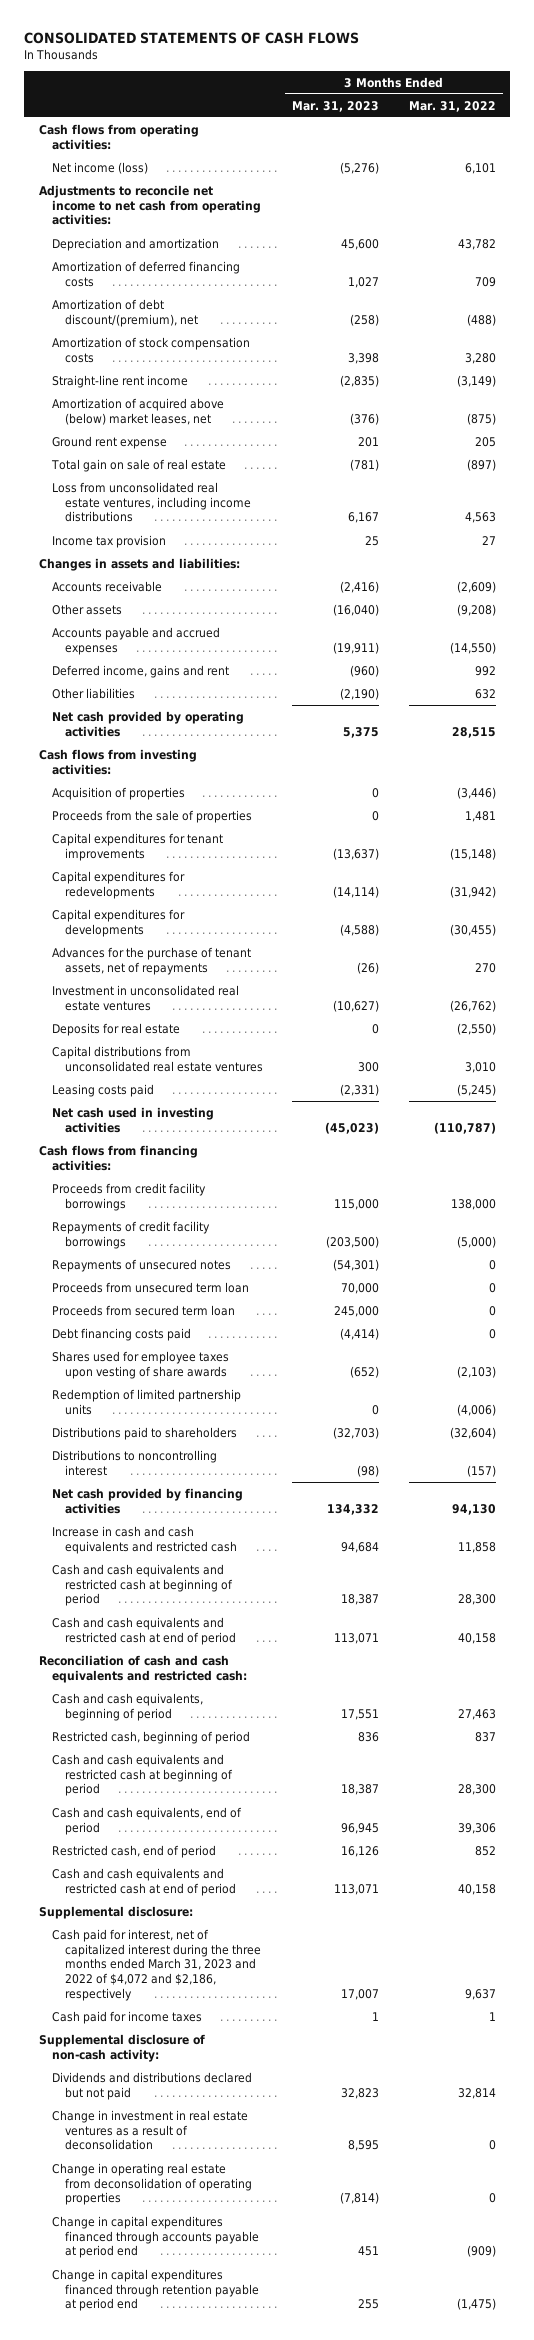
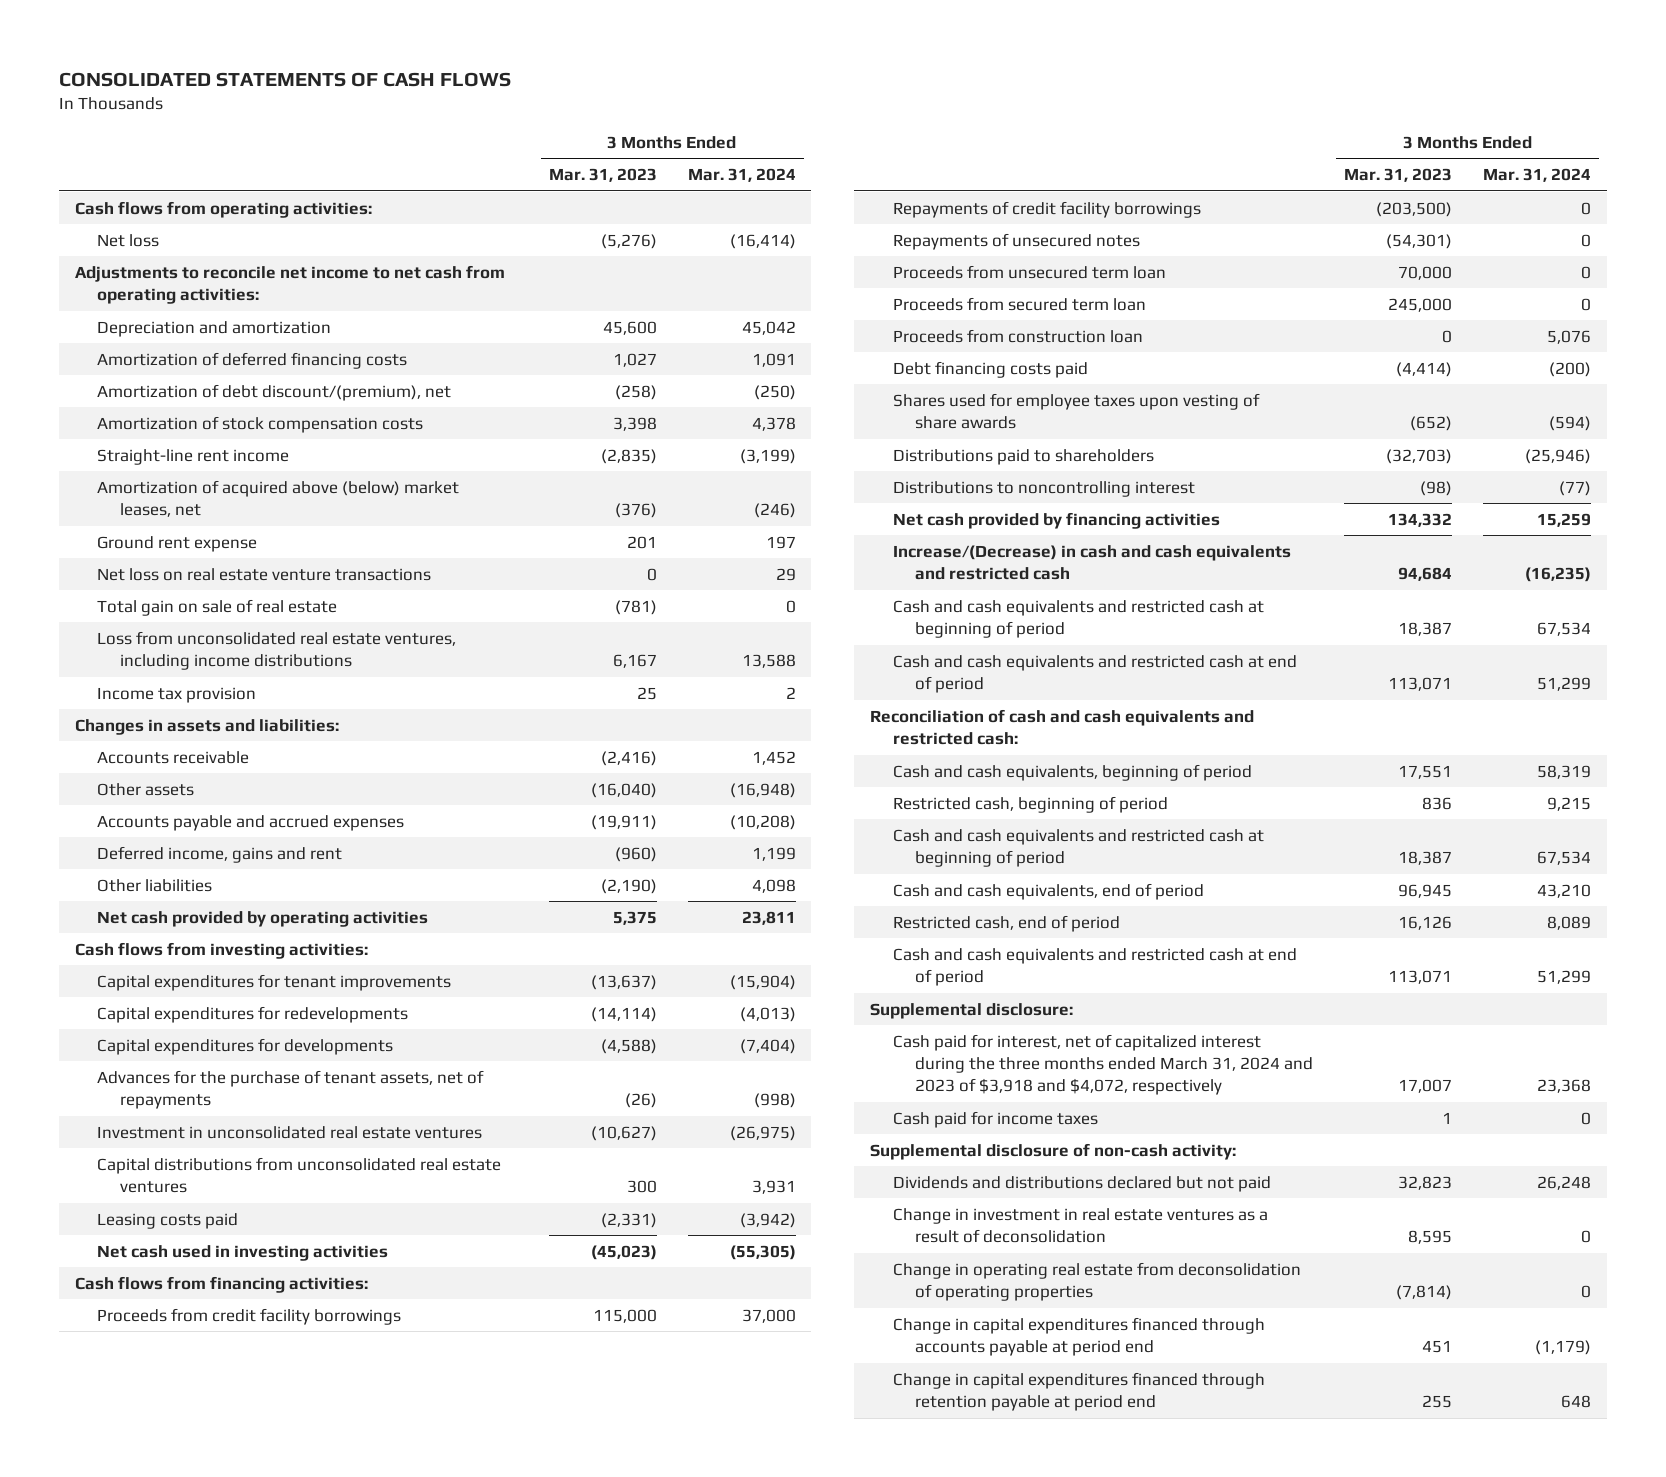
- | 3 Months Ended Mar. 31, 2023 | 3 Months Ended Mar. 31, 2022
+ | 3 Months Ended Mar. 31, 2023 | 3 Months Ended Mar. 31, 2024
- Net income (loss) | (5,276) | 6,101
+ Net loss | (5,276) | (16,414)
+ Net loss on real estate venture transactions | 0 | 29
- Acquisition of properties | 0 | (3,446)
- Proceeds from the sale of properties | 0 | 1,481
- Deposits for real estate | 0 | (2,550)
+ Proceeds from construction loan | 0 | 5,076
- Redemption of limited partnership units | 0 | (4,006)
- Increase in cash and cash equivalents and restricted cash | 94,684 | 11,858
+ Increase/(Decrease) in cash and cash equivalents and restricted cash | 94,684 | (16,235)
- Cash paid for interest, net of capitalized interest during the three months ended March 31, 2023 and 2022 of $4,072 and $2,186, respectively | 17,007 | 9,637
+ Cash paid for interest, net of capitalized interest during the three months ended March 31, 2024 and 2023 of $3,918 and $4,072, respectively | 17,007 | 23,368

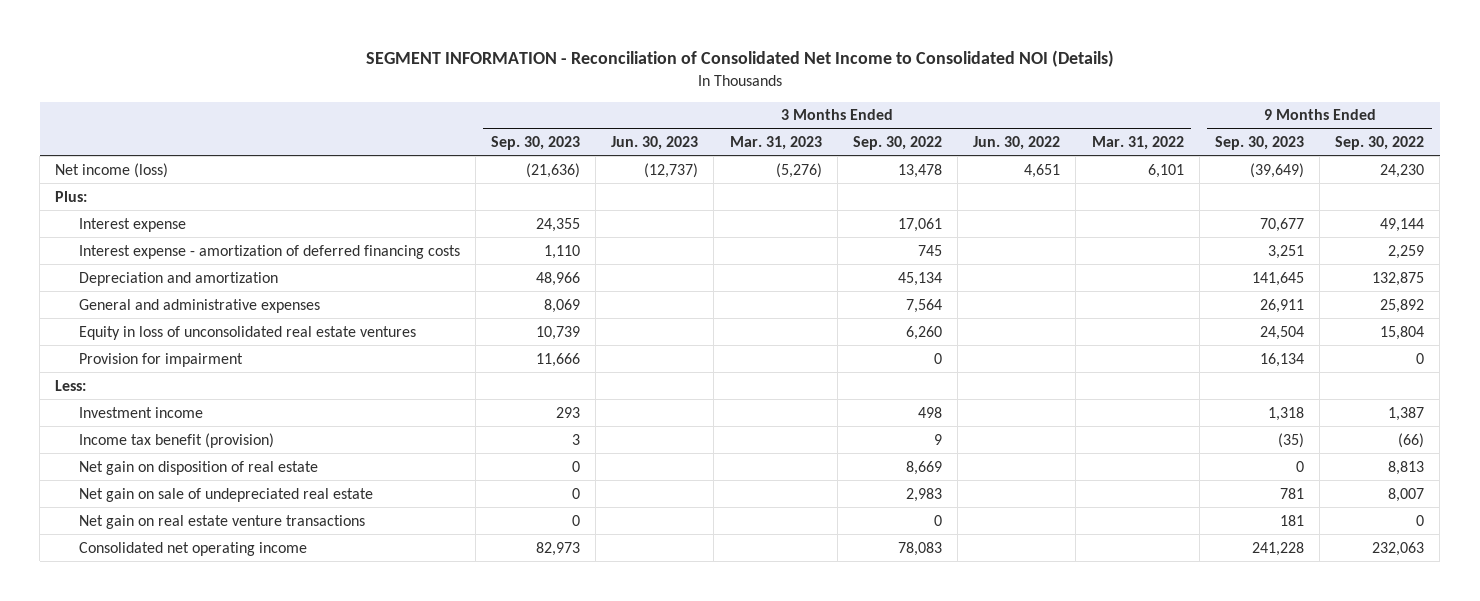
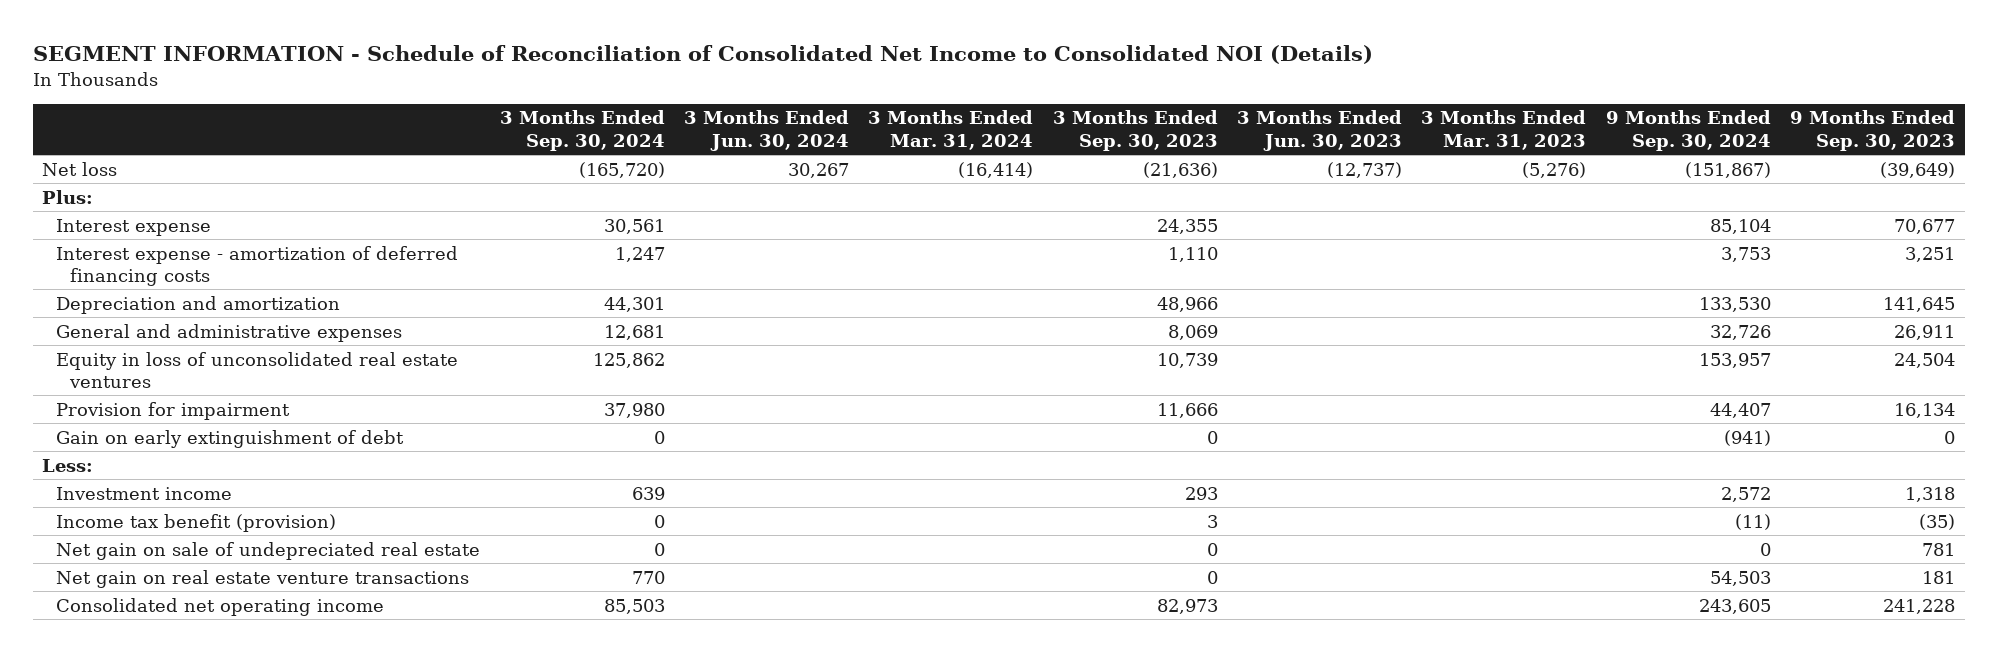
- SEGMENT INFORMATION - Reconciliation of Consolidated Net Income to Consolidated NOI (Details)
+ SEGMENT INFORMATION - Schedule of Reconciliation of Consolidated Net Income to Consolidated NOI (Details)
- | 3 Months Ended Sep. 30, 2023 | 3 Months Ended Jun. 30, 2023 | 3 Months Ended Mar. 31, 2023 | 3 Months Ended Sep. 30, 2022 | 3 Months Ended Jun. 30, 2022 | 3 Months Ended Mar. 31, 2022 | 9 Months Ended Sep. 30, 2023 | 9 Months Ended Sep. 30, 2022
+ | 3 Months Ended Sep. 30, 2024 | 3 Months Ended Jun. 30, 2024 | 3 Months Ended Mar. 31, 2024 | 3 Months Ended Sep. 30, 2023 | 3 Months Ended Jun. 30, 2023 | 3 Months Ended Mar. 31, 2023 | 9 Months Ended Sep. 30, 2024 | 9 Months Ended Sep. 30, 2023
- Net income (loss) | (21,636) | (12,737) | (5,276) | 13,478 | 4,651 | 6,101 | (39,649) | 24,230
+ Net loss | (165,720) | 30,267 | (16,414) | (21,636) | (12,737) | (5,276) | (151,867) | (39,649)
+ Gain on early extinguishment of debt | 0 | | | 0 | | | (941) | 0
- Net gain on disposition of real estate | 0 | | | 8,669 | | | 0 | 8,813

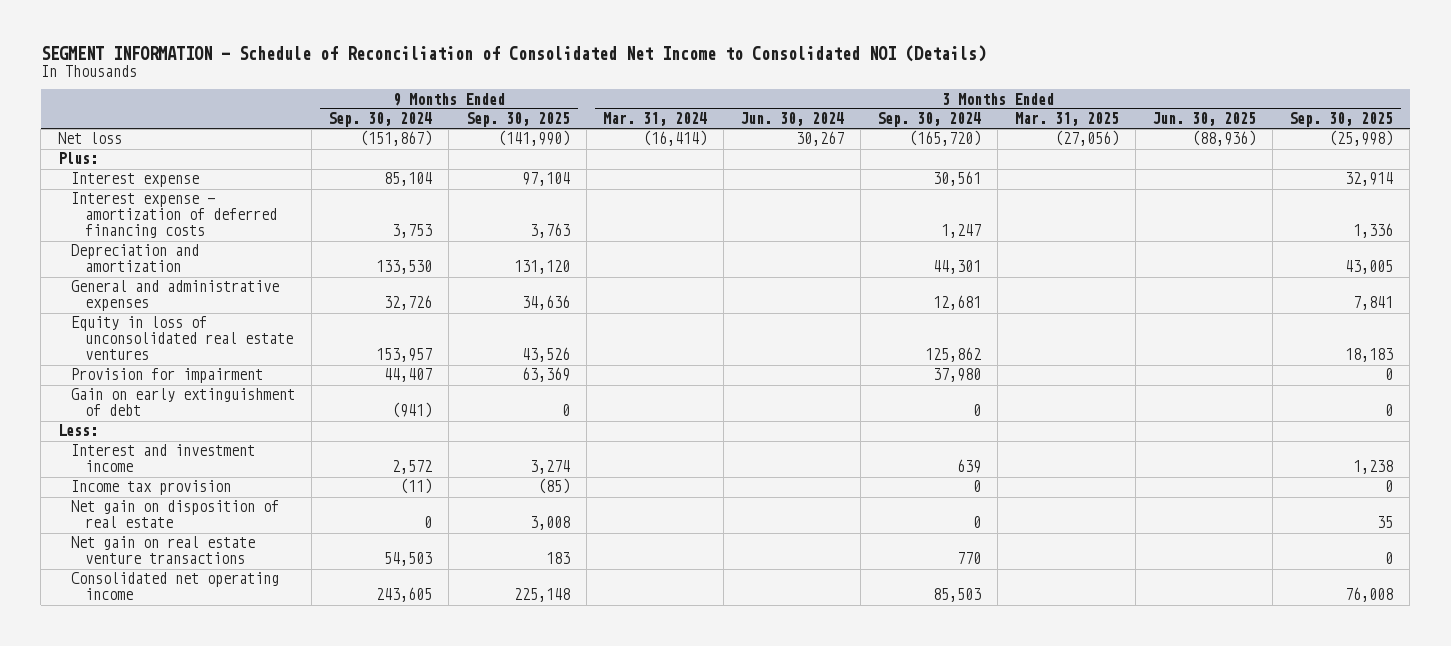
- | 3 Months Ended Sep. 30, 2024 | 3 Months Ended Jun. 30, 2024 | 3 Months Ended Mar. 31, 2024 | 3 Months Ended Sep. 30, 2023 | 3 Months Ended Jun. 30, 2023 | 3 Months Ended Mar. 31, 2023 | 9 Months Ended Sep. 30, 2024 | 9 Months Ended Sep. 30, 2023
+ | 9 Months Ended Sep. 30, 2024 | 9 Months Ended Sep. 30, 2025 | 3 Months Ended Mar. 31, 2024 | 3 Months Ended Jun. 30, 2024 | 3 Months Ended Sep. 30, 2024 | 3 Months Ended Mar. 31, 2025 | 3 Months Ended Jun. 30, 2025 | 3 Months Ended Sep. 30, 2025
- Investment income | 639 | | | 293 | | | 2,572 | 1,318
- Income tax benefit (provision) | 0 | | | 3 | | | (11) | (35)
- Net gain on sale of undepreciated real estate | 0 | | | 0 | | | 0 | 781
+ Interest and investment income | 2,572 | 3,274 | | | 639 | | | 1,238
+ Income tax provision | (11) | (85) | | | 0 | | | 0
+ Net gain on disposition of real estate | 0 | 3,008 | | | 0 | | | 35

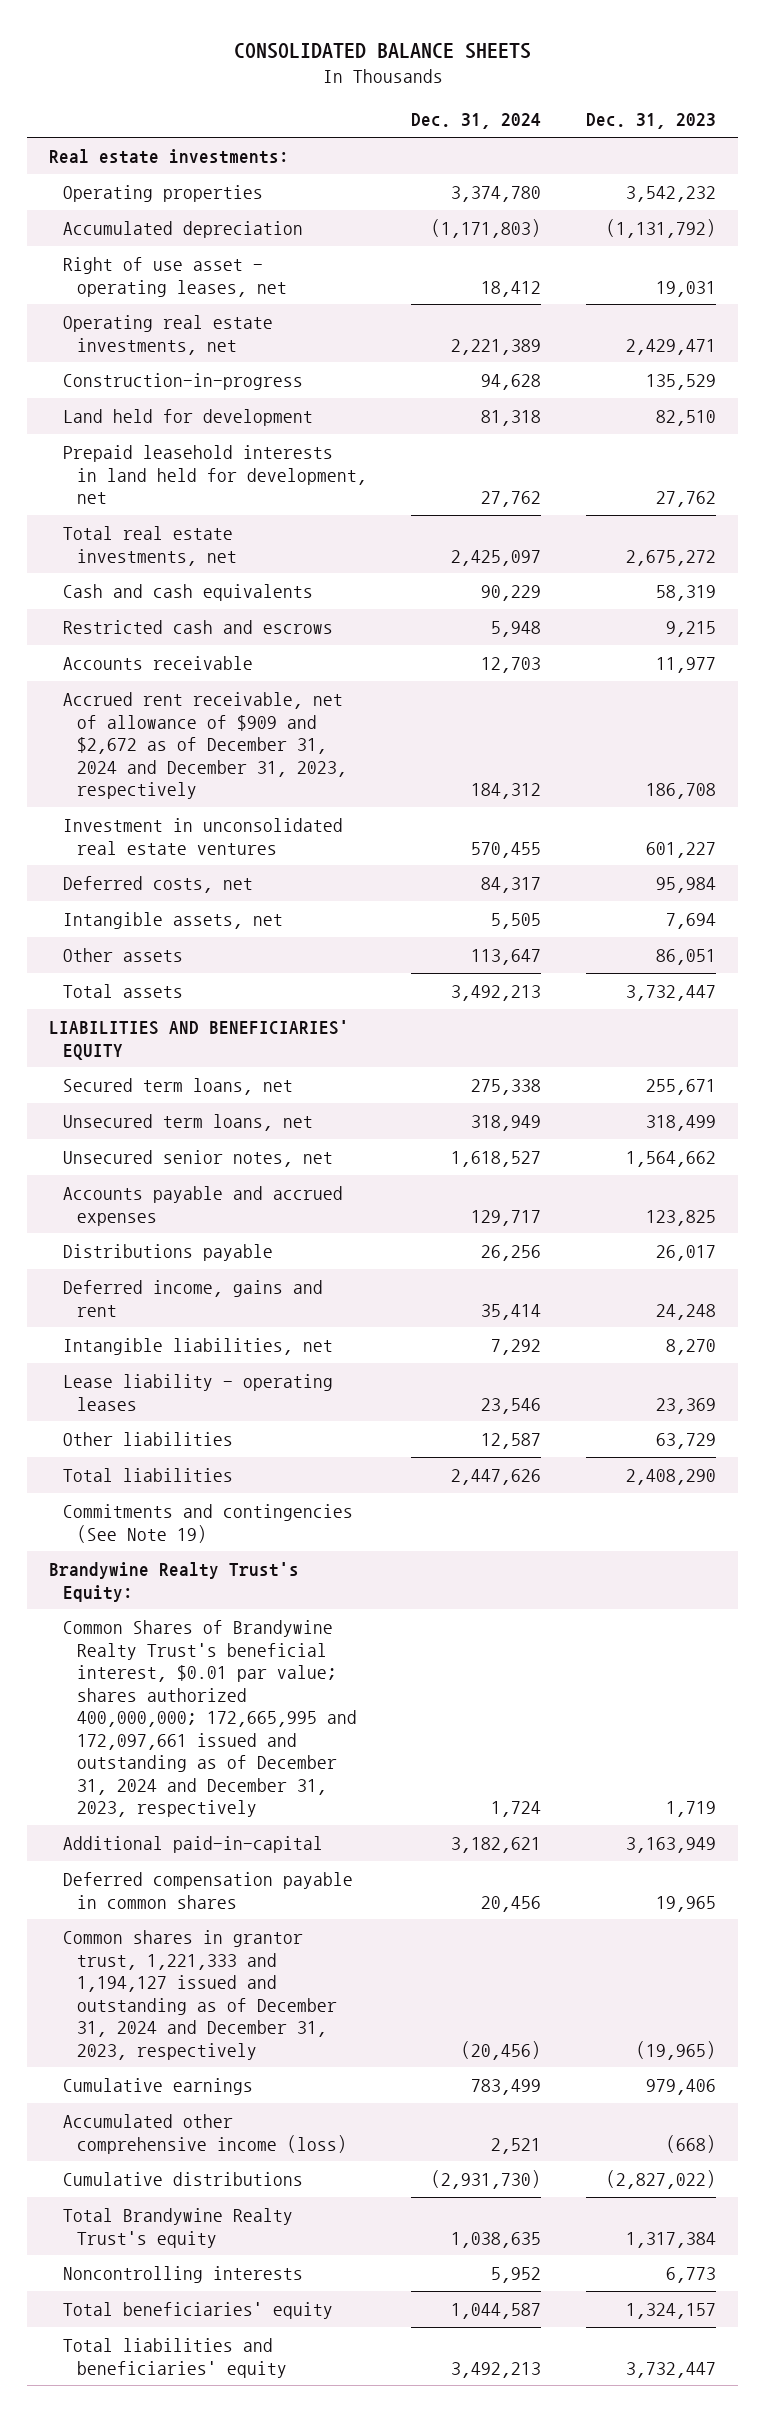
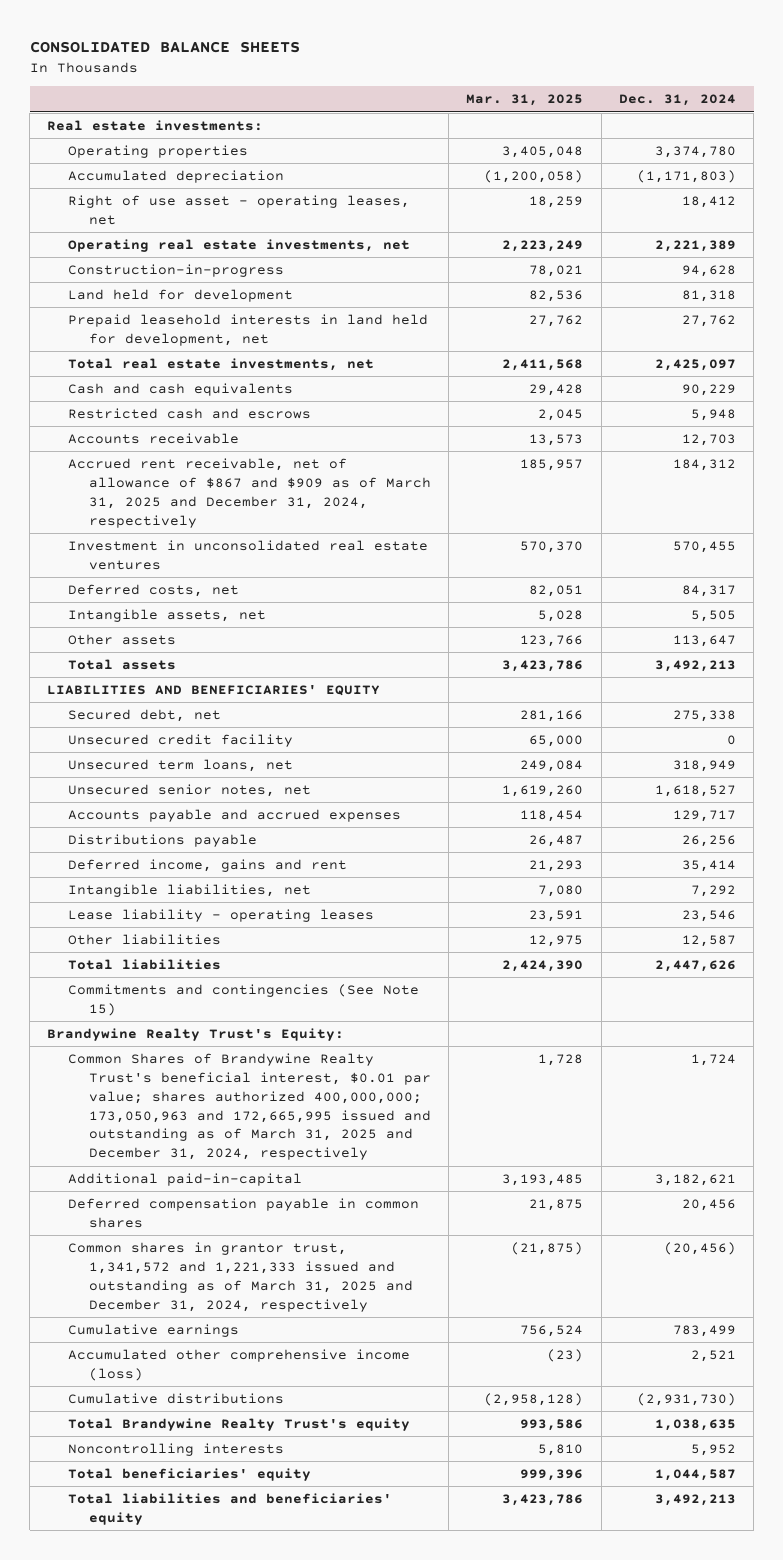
- | Dec. 31, 2024 | Dec. 31, 2023
+ | Mar. 31, 2025 | Dec. 31, 2024
- Accrued rent receivable, net of allowance of $909 and $2,672 as of December 31, 2024 and December 31, 2023, respectively | 184,312 | 186,708
+ Accrued rent receivable, net of allowance of $867 and $909 as of March 31, 2025 and December 31, 2024, respectively | 185,957 | 184,312
- Secured term loans, net | 275,338 | 255,671
+ Secured debt, net | 281,166 | 275,338
+ Unsecured credit facility | 65,000 | 0
- Commitments and contingencies (See Note 19)
+ Commitments and contingencies (See Note 15)
- Common Shares of Brandywine Realty Trust's beneficial interest, $0.01 par value; shares authorized 400,000,000; 172,665,995 and 172,097,661 issued and outstanding as of December 31, 2024 and December 31, 2023, respectively | 1,724 | 1,719
+ Common Shares of Brandywine Realty Trust's beneficial interest, $0.01 par value; shares authorized 400,000,000; 173,050,963 and 172,665,995 issued and outstanding as of March 31, 2025 and December 31, 2024, respectively | 1,728 | 1,724
- Common shares in grantor trust, 1,221,333 and 1,194,127 issued and outstanding as of December 31, 2024 and December 31, 2023, respectively | (20,456) | (19,965)
+ Common shares in grantor trust, 1,341,572 and 1,221,333 issued and outstanding as of March 31, 2025 and December 31, 2024, respectively | (21,875) | (20,456)

